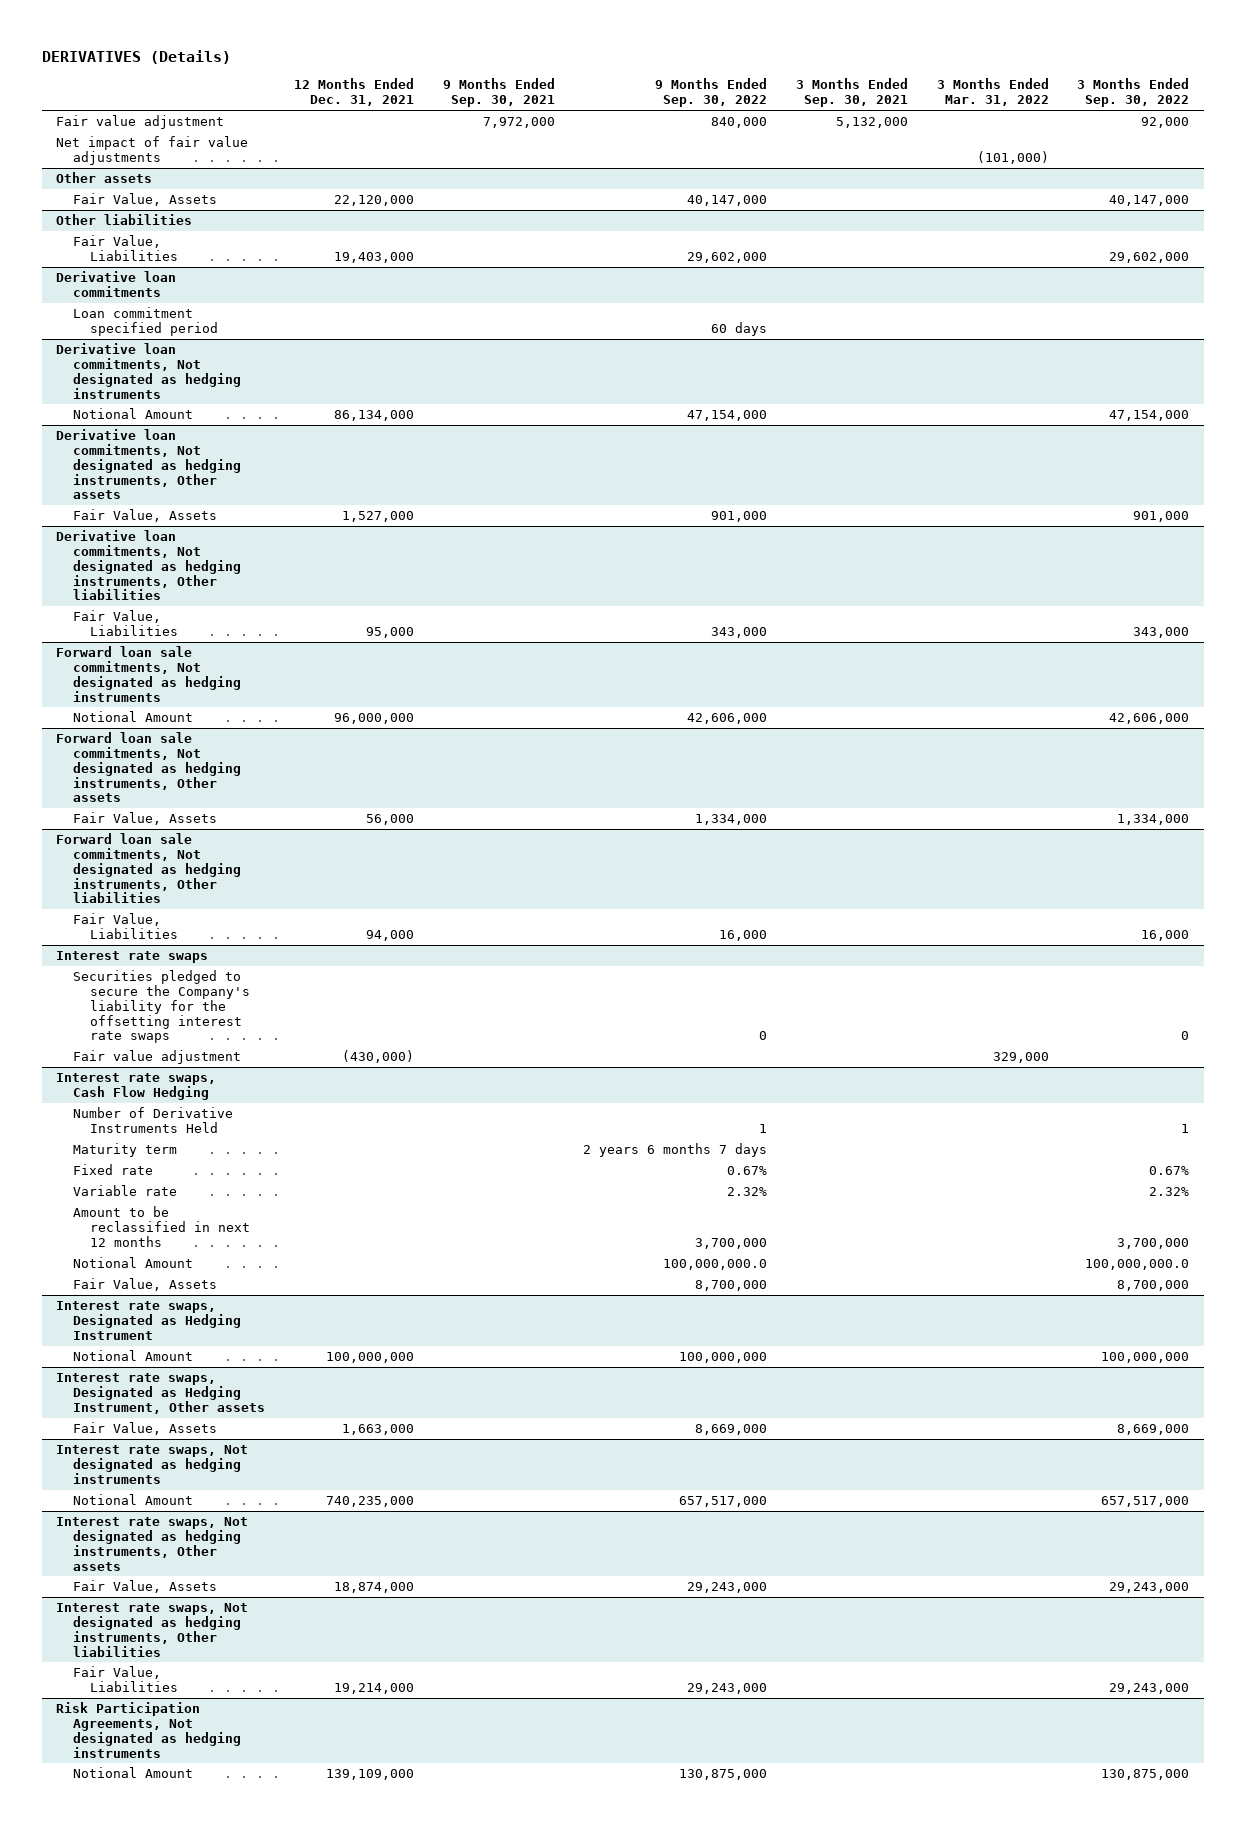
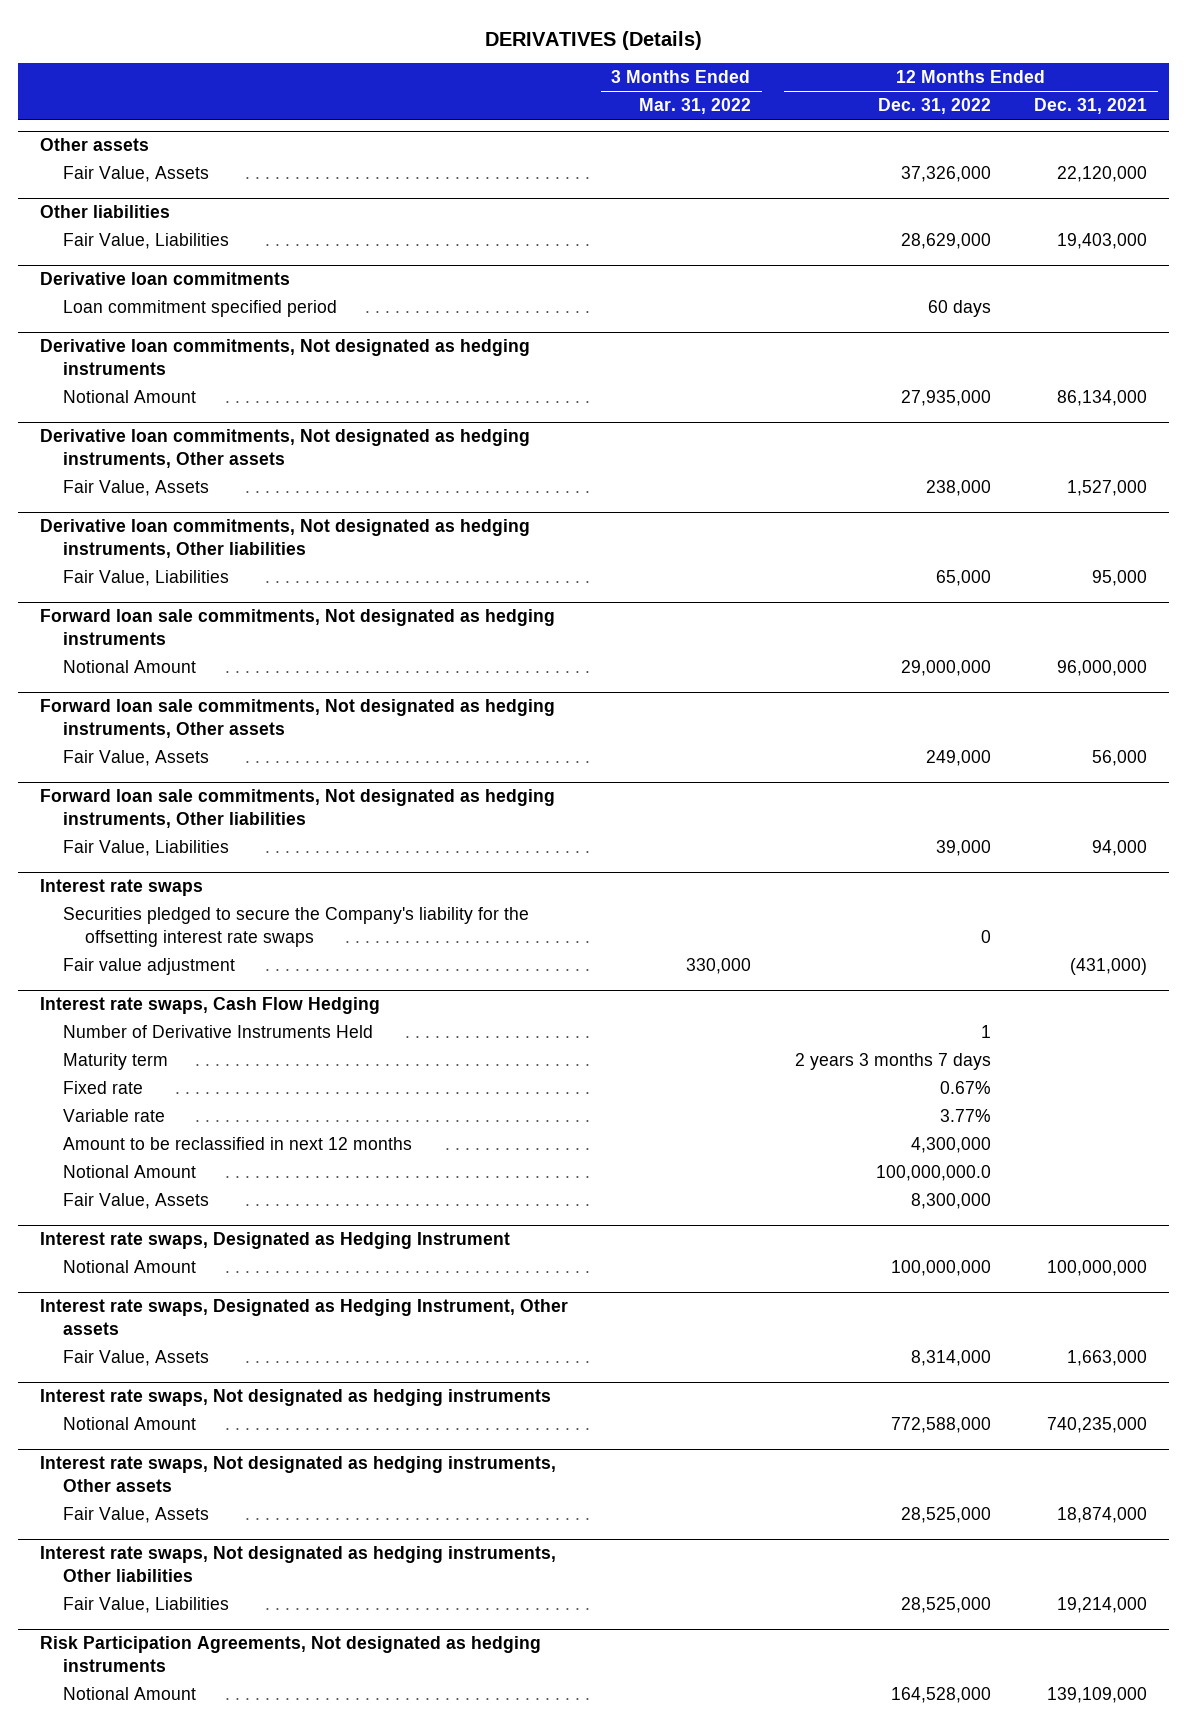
- | 12 Months Ended Dec. 31, 2021 | 9 Months Ended Sep. 30, 2021 | 9 Months Ended Sep. 30, 2022 | 3 Months Ended Sep. 30, 2021 | 3 Months Ended Mar. 31, 2022 | 3 Months Ended Sep. 30, 2022
+ | 3 Months Ended Mar. 31, 2022 | 12 Months Ended Dec. 31, 2022 | 12 Months Ended Dec. 31, 2021
- Fair value adjustment | | 7,972,000 | 840,000 | 5,132,000 | | 92,000
- Net impact of fair value adjustments | | | | | (101,000) |
@ Interest rate swaps
- Fair value adjustment | (430,000) | | | | 329,000 |
+ Fair value adjustment | 330,000 | | (431,000)

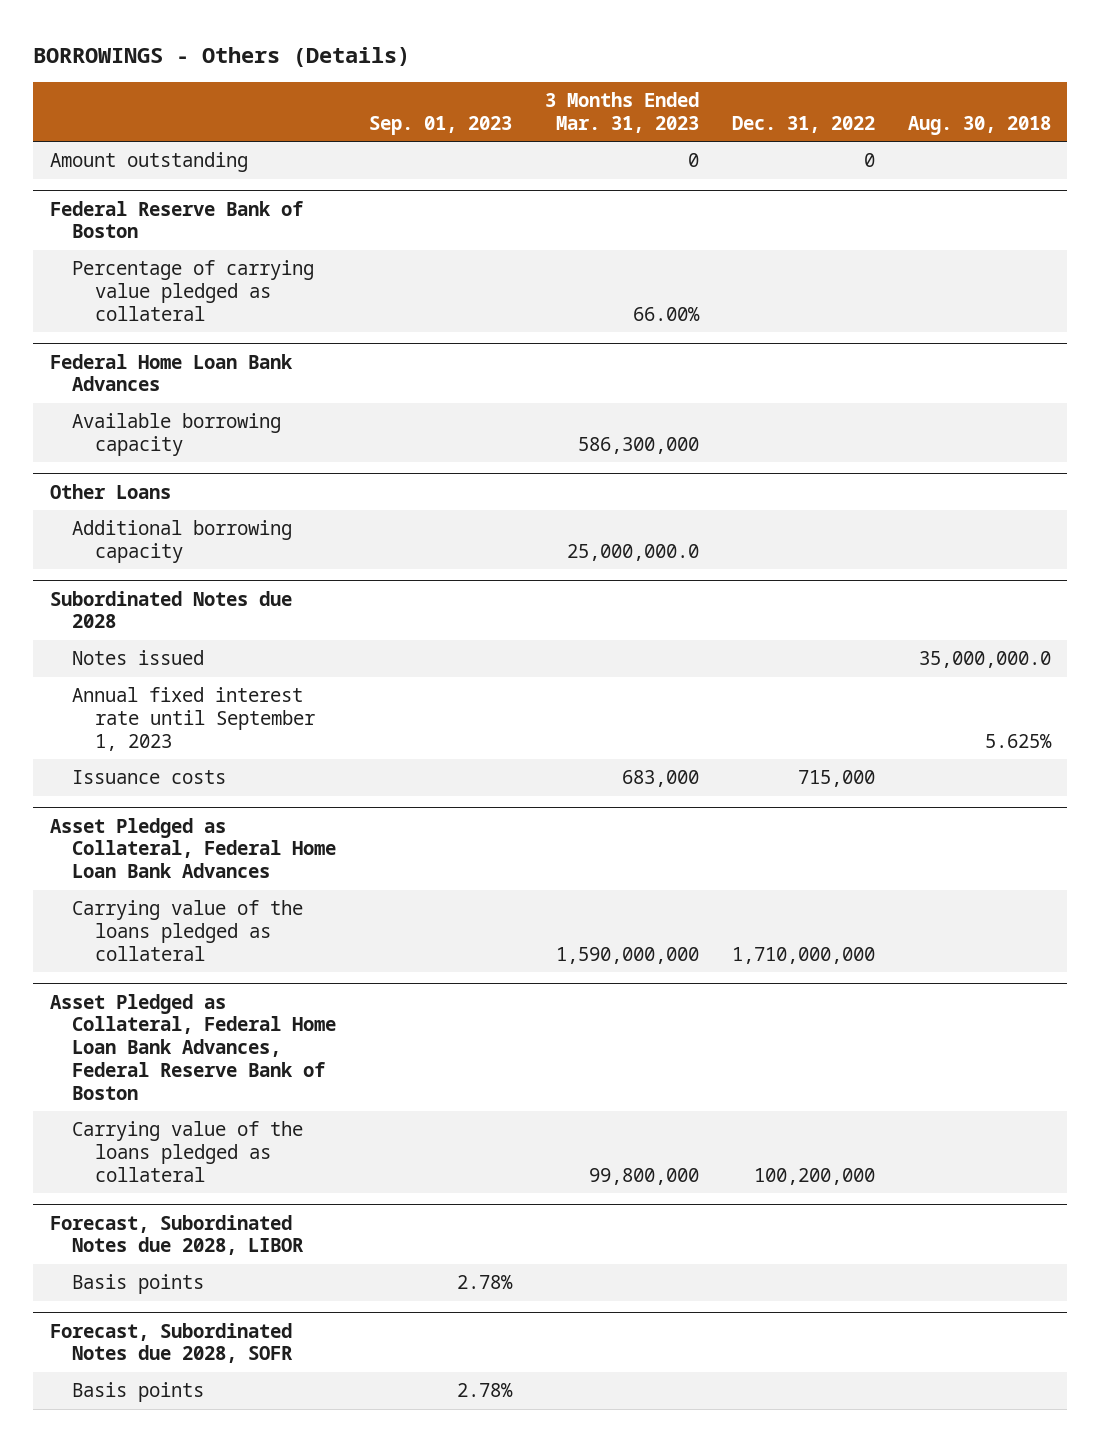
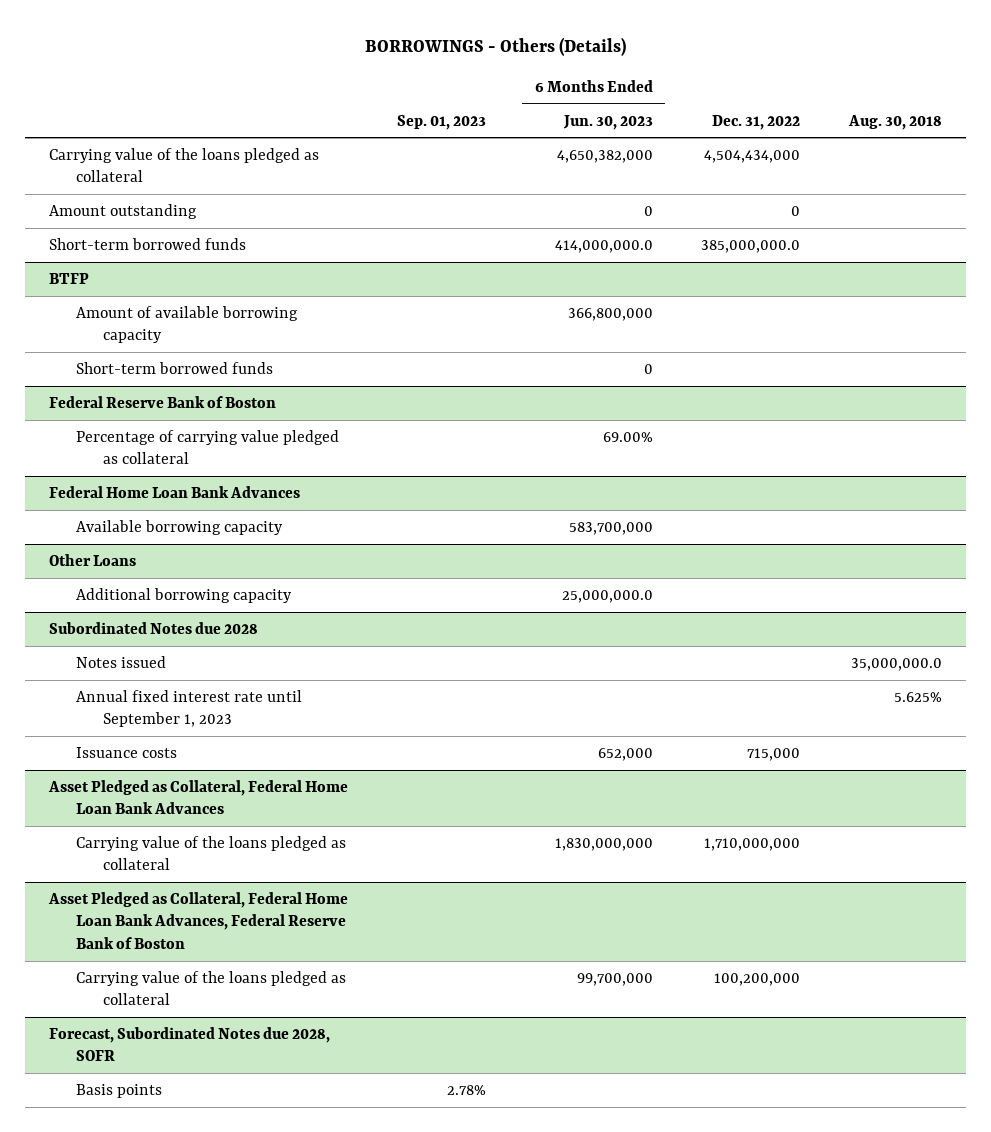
- | Sep. 01, 2023 | 3 Months Ended Mar. 31, 2023 | Dec. 31, 2022 | Aug. 30, 2018
+ | Sep. 01, 2023 | 6 Months Ended Jun. 30, 2023 | Dec. 31, 2022 | Aug. 30, 2018
+ Carrying value of the loans pledged as collateral | | 4,650,382,000 | 4,504,434,000 |
+ Short-term borrowed funds | | 414,000,000.0 | 385,000,000.0 |
+ BTFP
+ Amount of available borrowing capacity | | 366,800,000 | |
+ Short-term borrowed funds | | 0 | |
- Forecast, Subordinated Notes due 2028, LIBOR
- Basis points | 2.78% | | |

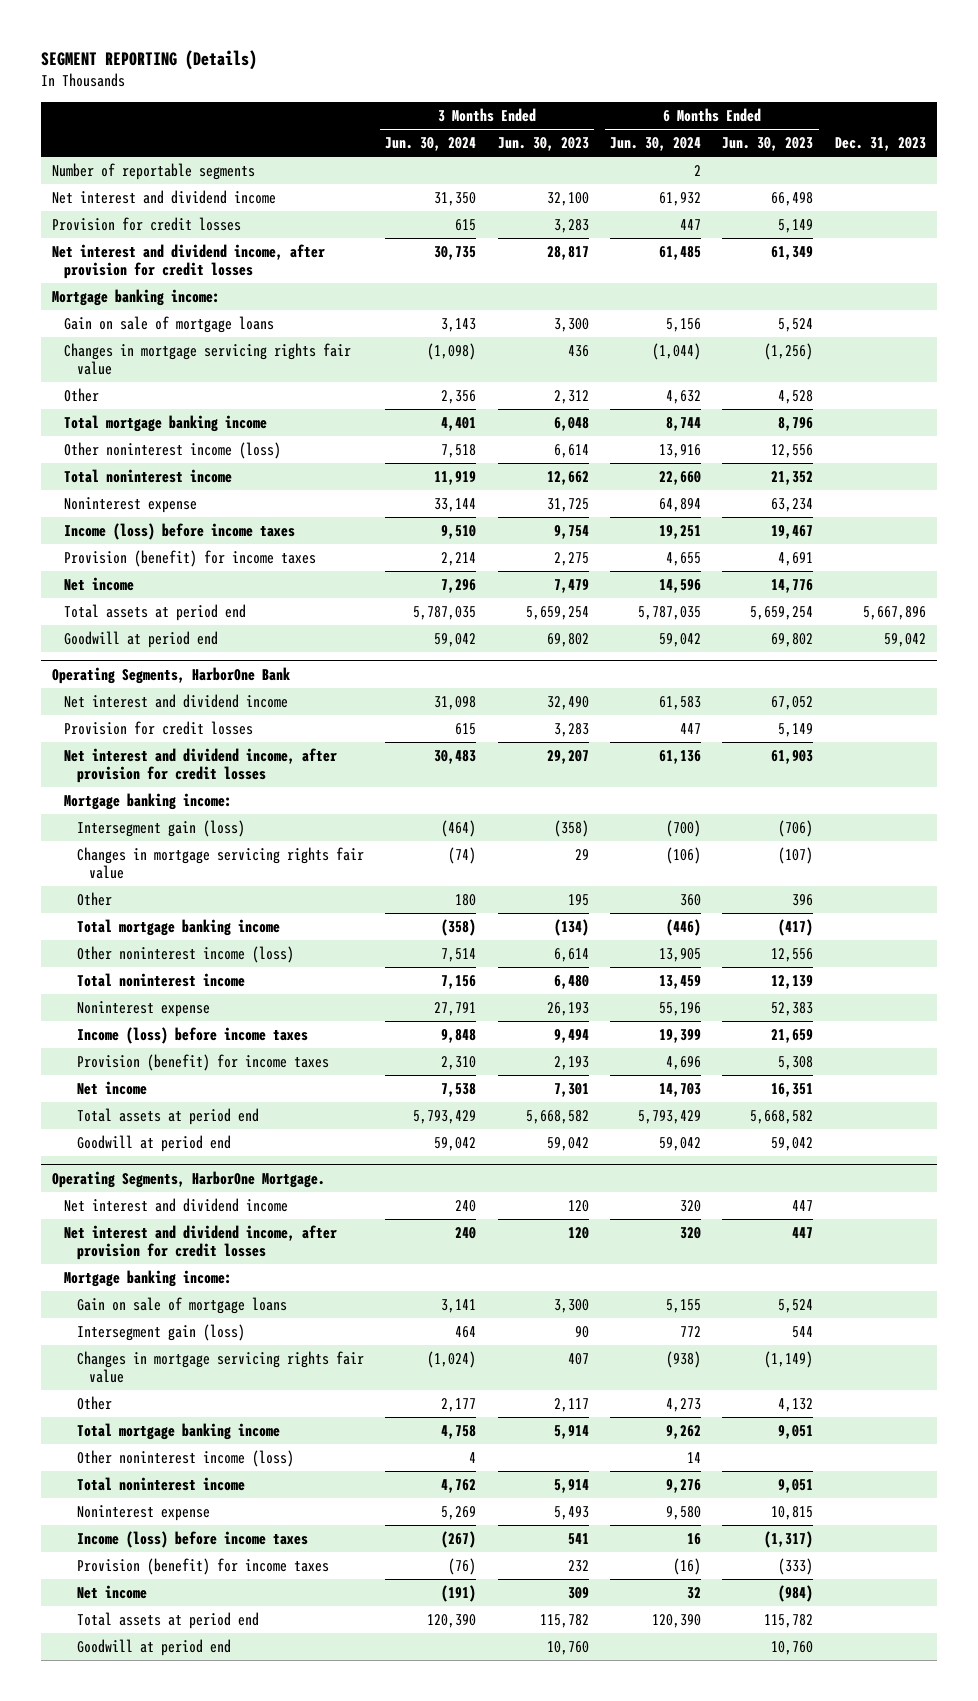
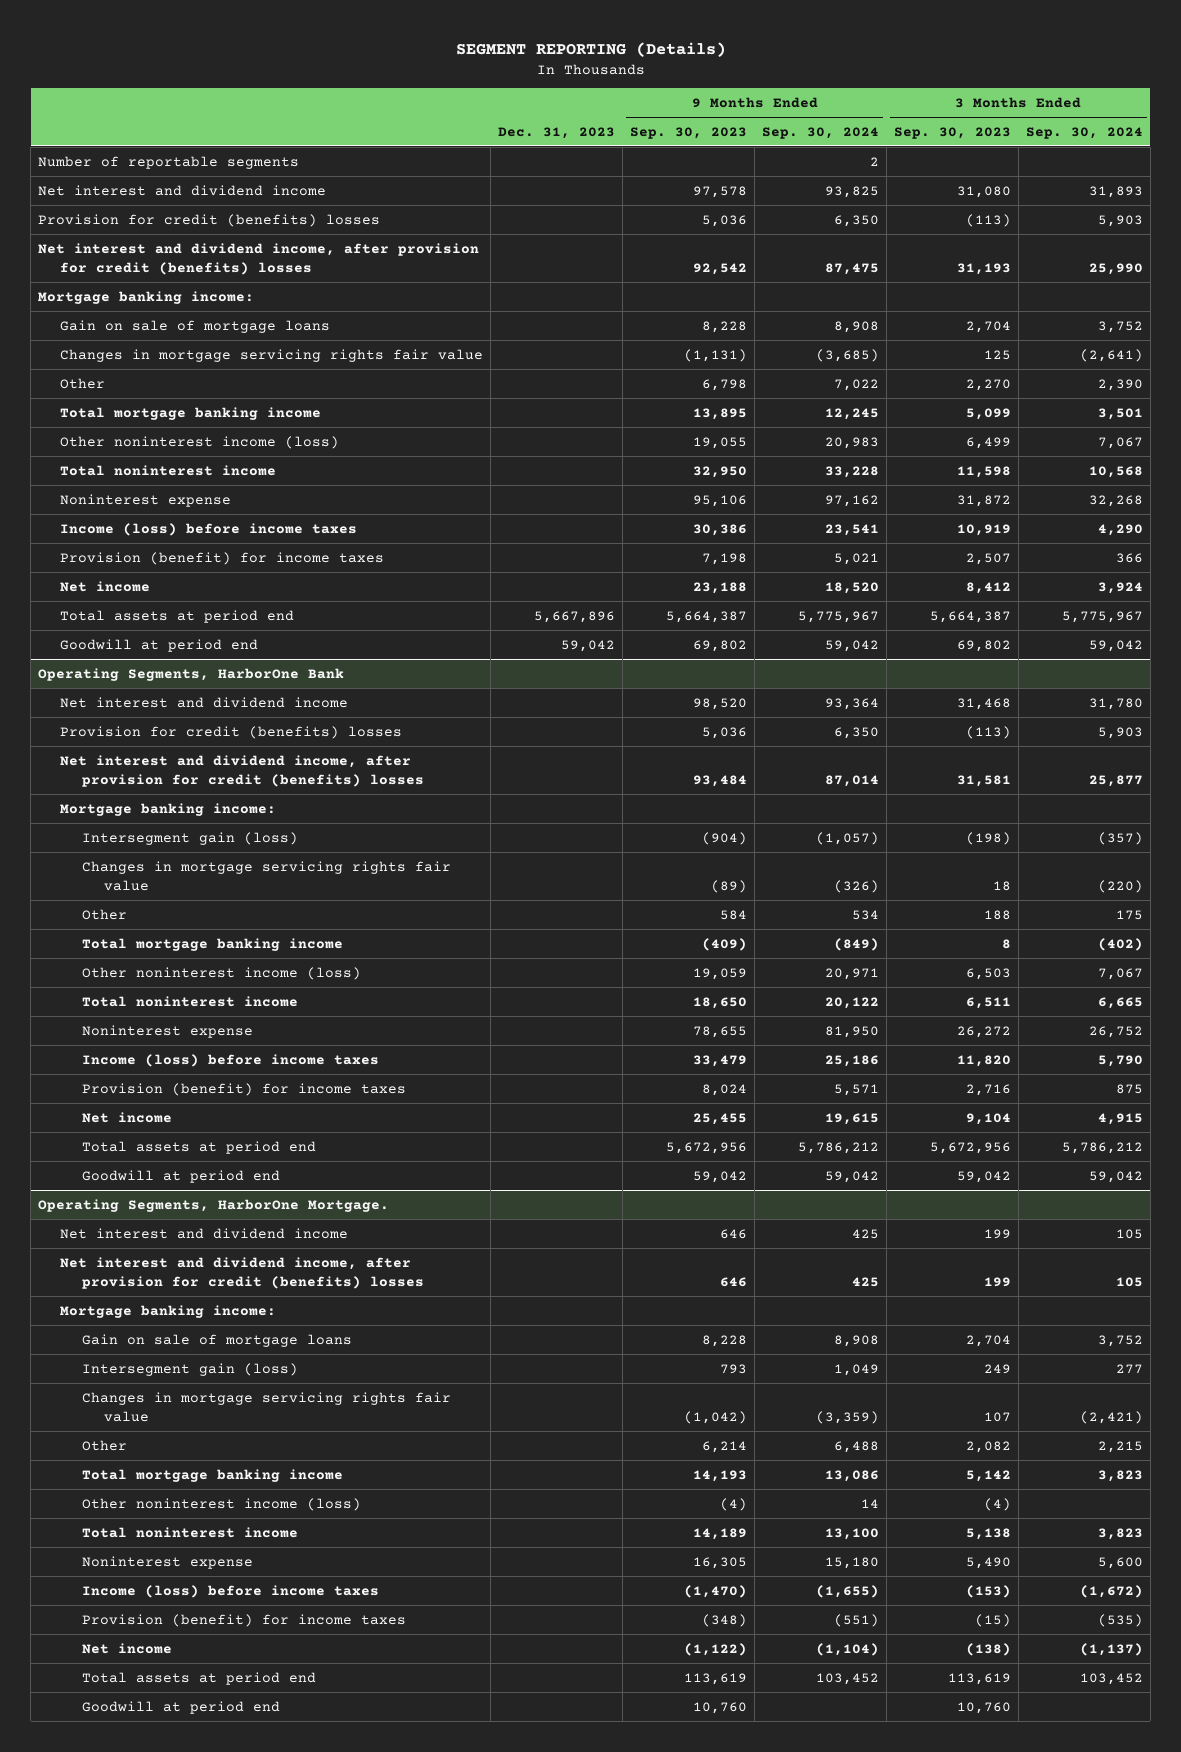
- | 3 Months Ended Jun. 30, 2024 | 3 Months Ended Jun. 30, 2023 | 6 Months Ended Jun. 30, 2024 | 6 Months Ended Jun. 30, 2023 | Dec. 31, 2023
+ | Dec. 31, 2023 | 9 Months Ended Sep. 30, 2023 | 9 Months Ended Sep. 30, 2024 | 3 Months Ended Sep. 30, 2023 | 3 Months Ended Sep. 30, 2024
- Provision for credit losses | 615 | 3,283 | 447 | 5,149 |
- Net interest and dividend income, after provision for credit losses | 30,735 | 28,817 | 61,485 | 61,349 |
+ Provision for credit (benefits) losses | | 5,036 | 6,350 | (113) | 5,903
+ Net interest and dividend income, after provision for credit (benefits) losses | | 92,542 | 87,475 | 31,193 | 25,990
@ Operating Segments, HarborOne Bank
- Provision for credit losses | 615 | 3,283 | 447 | 5,149 |
- Net interest and dividend income, after provision for credit losses | 30,483 | 29,207 | 61,136 | 61,903 |
+ Provision for credit (benefits) losses | | 5,036 | 6,350 | (113) | 5,903
+ Net interest and dividend income, after provision for credit (benefits) losses | | 93,484 | 87,014 | 31,581 | 25,877
@ Operating Segments, HarborOne Mortgage.
- Net interest and dividend income, after provision for credit losses | 240 | 120 | 320 | 447 |
+ Net interest and dividend income, after provision for credit (benefits) losses | | 646 | 425 | 199 | 105

